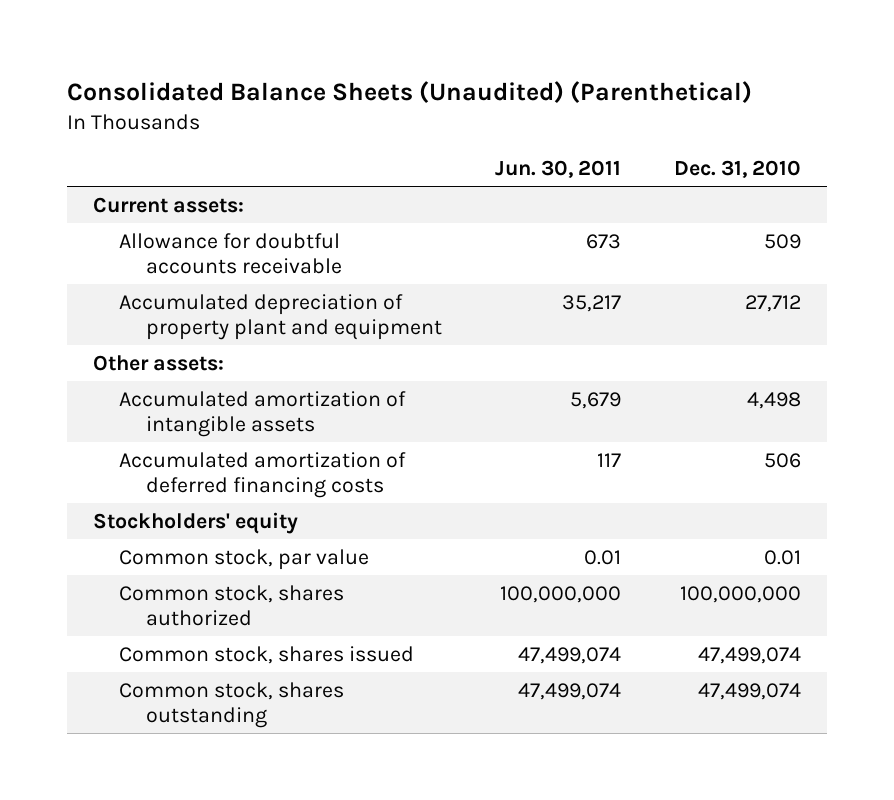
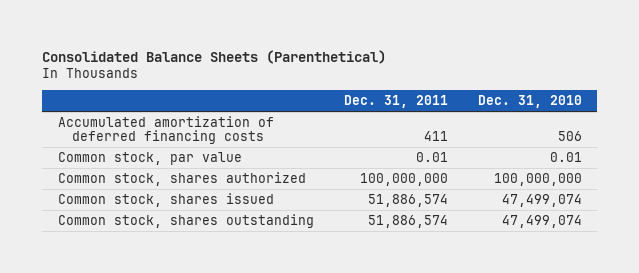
- Consolidated Balance Sheets (Unaudited) (Parenthetical)
+ Consolidated Balance Sheets (Parenthetical)
- | Jun. 30, 2011 | Dec. 31, 2010
+ | Dec. 31, 2011 | Dec. 31, 2010
- Current assets:
- Allowance for doubtful accounts receivable | 673 | 509
- Accumulated depreciation of property plant and equipment | 35,217 | 27,712
- Other assets:
- Accumulated amortization of intangible assets | 5,679 | 4,498
- Stockholders' equity

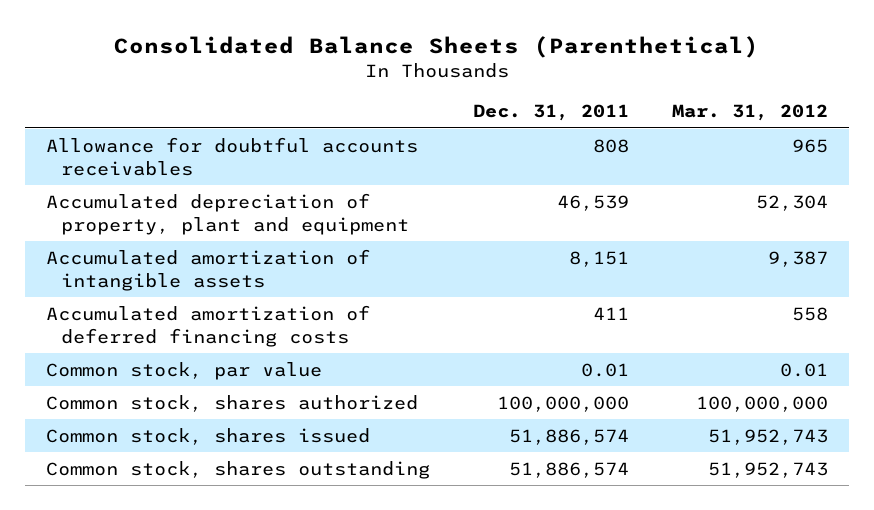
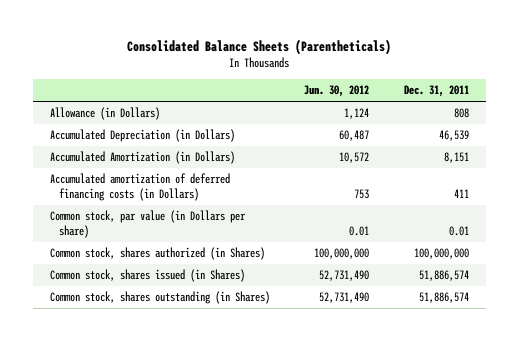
- Consolidated Balance Sheets (Parenthetical)
+ Consolidated Balance Sheets (Parentheticals)
- | Dec. 31, 2011 | Mar. 31, 2012
+ | Jun. 30, 2012 | Dec. 31, 2011
- Allowance for doubtful accounts receivables | 808 | 965
- Accumulated depreciation of property, plant and equipment | 46,539 | 52,304
- Accumulated amortization of intangible assets | 8,151 | 9,387
- Accumulated amortization of deferred financing costs | 411 | 558
- Common stock, par value | 0.01 | 0.01
- Common stock, shares authorized | 100,000,000 | 100,000,000
- Common stock, shares issued | 51,886,574 | 51,952,743
- Common stock, shares outstanding | 51,886,574 | 51,952,743
+ Allowance (in Dollars) | 1,124 | 808
+ Accumulated Depreciation (in Dollars) | 60,487 | 46,539
+ Accumulated Amortization (in Dollars) | 10,572 | 8,151
+ Accumulated amortization of deferred financing costs (in Dollars) | 753 | 411
+ Common stock, par value (in Dollars per share) | 0.01 | 0.01
+ Common stock, shares authorized (in Shares) | 100,000,000 | 100,000,000
+ Common stock, shares issued (in Shares) | 52,731,490 | 51,886,574
+ Common stock, shares outstanding (in Shares) | 52,731,490 | 51,886,574

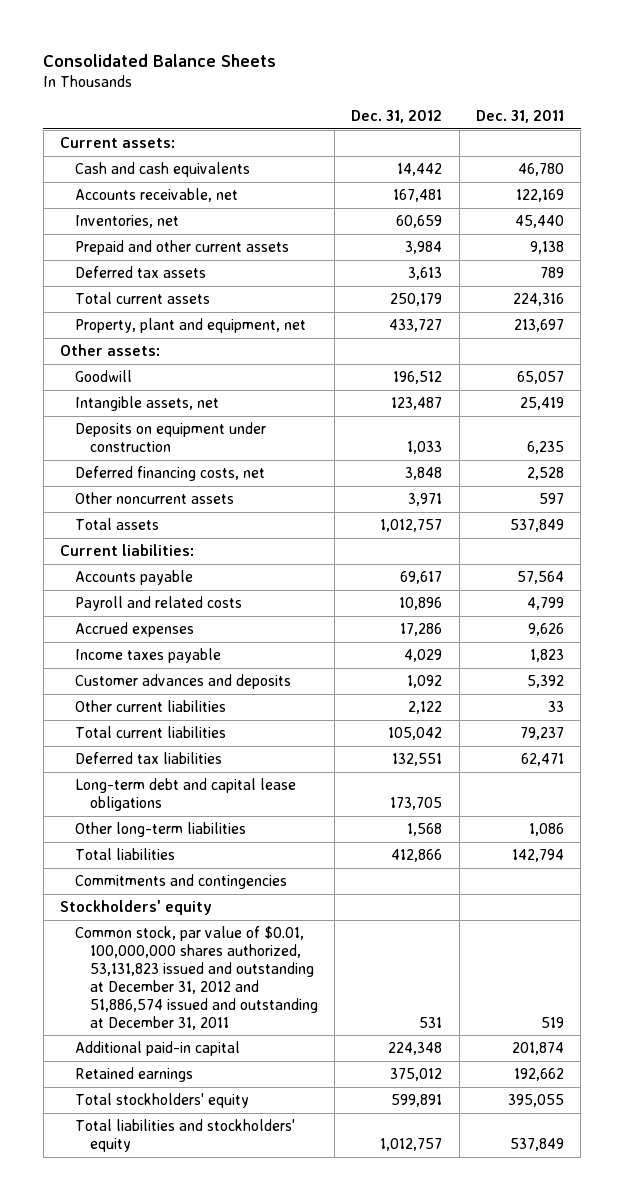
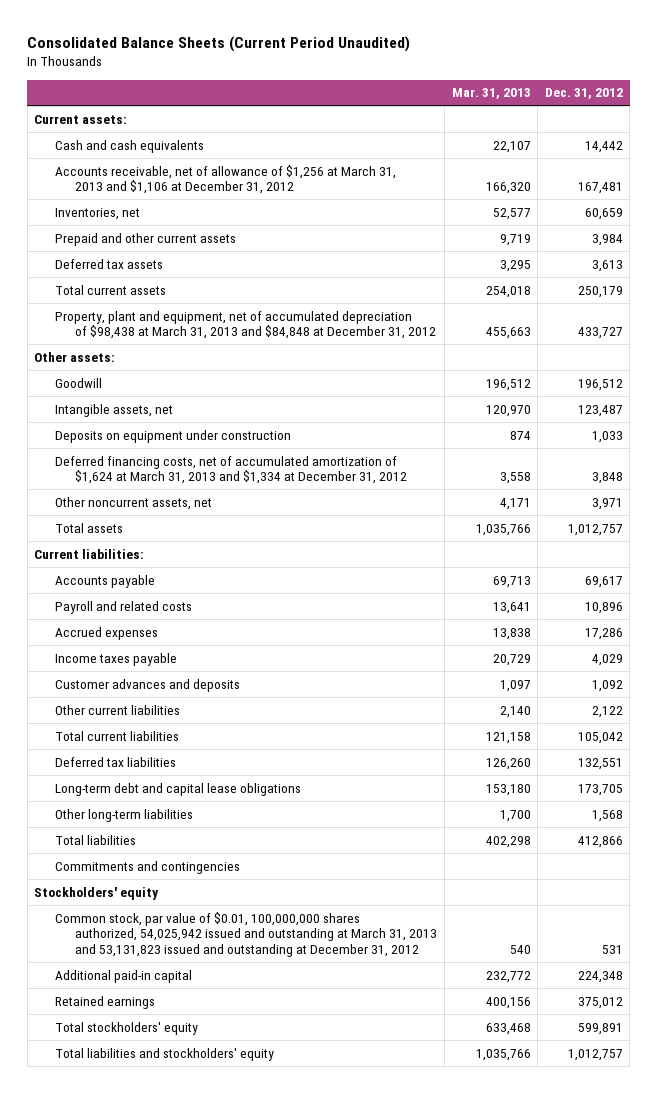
- Consolidated Balance Sheets
+ Consolidated Balance Sheets (Current Period Unaudited)
- | Dec. 31, 2012 | Dec. 31, 2011
+ | Mar. 31, 2013 | Dec. 31, 2012
- Accounts receivable, net | 167,481 | 122,169
+ Accounts receivable, net of allowance of $1,256 at March 31, 2013 and $1,106 at December 31, 2012 | 166,320 | 167,481
- Property, plant and equipment, net | 433,727 | 213,697
+ Property, plant and equipment, net of accumulated depreciation of $98,438 at March 31, 2013 and $84,848 at December 31, 2012 | 455,663 | 433,727
- Deferred financing costs, net | 3,848 | 2,528
- Other noncurrent assets | 3,971 | 597
+ Deferred financing costs, net of accumulated amortization of $1,624 at March 31, 2013 and $1,334 at December 31, 2012 | 3,558 | 3,848
+ Other noncurrent assets, net | 4,171 | 3,971
- Common stock, par value of $0.01, 100,000,000 shares authorized, 53,131,823 issued and outstanding at December 31, 2012 and 51,886,574 issued and outstanding at December 31, 2011 | 531 | 519
+ Common stock, par value of $0.01, 100,000,000 shares authorized, 54,025,942 issued and outstanding at March 31, 2013 and 53,131,823 issued and outstanding at December 31, 2012 | 540 | 531

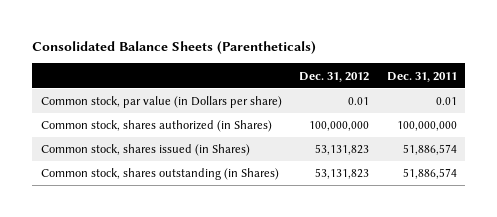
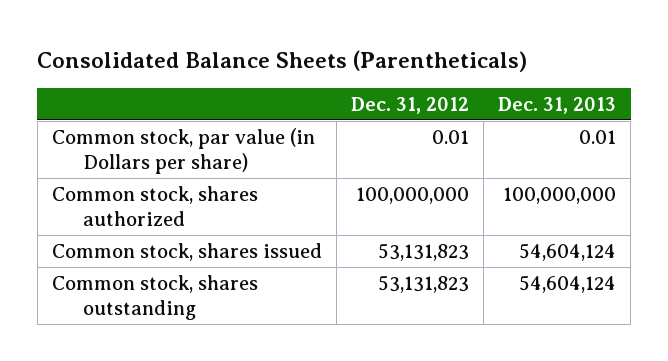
- | Dec. 31, 2012 | Dec. 31, 2011
+ | Dec. 31, 2012 | Dec. 31, 2013
- Common stock, shares authorized (in Shares) | 100,000,000 | 100,000,000
- Common stock, shares issued (in Shares) | 53,131,823 | 51,886,574
- Common stock, shares outstanding (in Shares) | 53,131,823 | 51,886,574
+ Common stock, shares authorized | 100,000,000 | 100,000,000
+ Common stock, shares issued | 53,131,823 | 54,604,124
+ Common stock, shares outstanding | 53,131,823 | 54,604,124

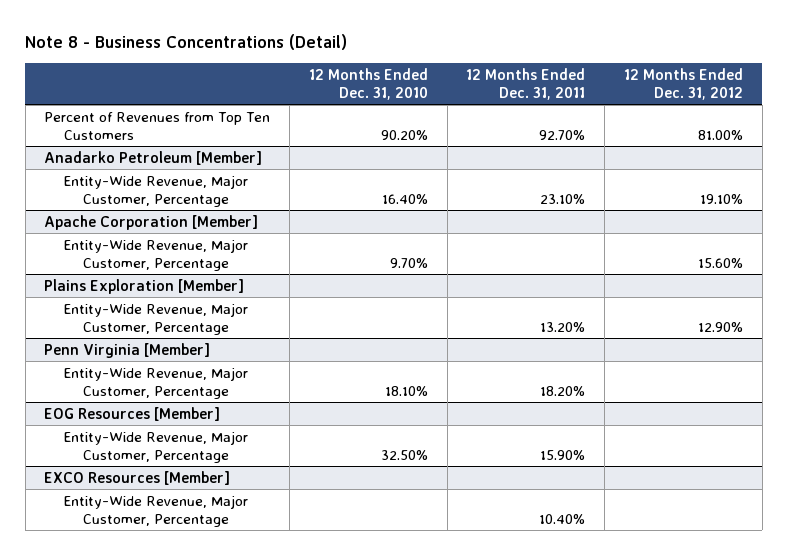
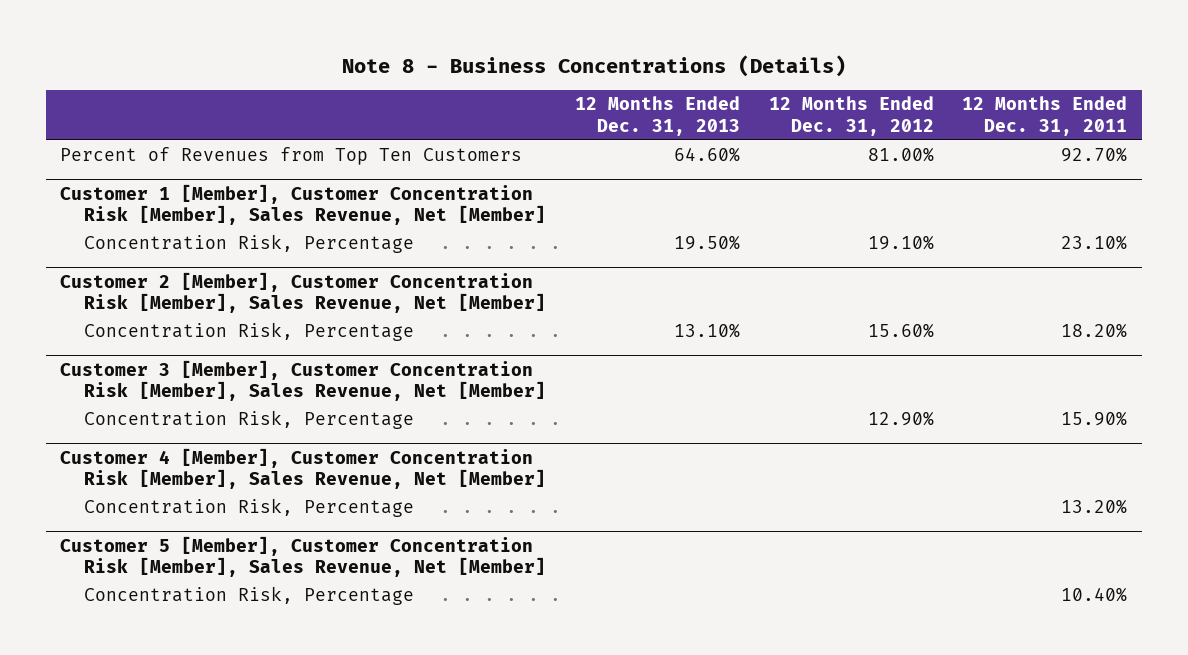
- Note 8 - Business Concentrations (Detail)
+ Note 8 - Business Concentrations (Details)
- | 12 Months Ended Dec. 31, 2010 | 12 Months Ended Dec. 31, 2011 | 12 Months Ended Dec. 31, 2012
+ | 12 Months Ended Dec. 31, 2013 | 12 Months Ended Dec. 31, 2012 | 12 Months Ended Dec. 31, 2011
- Anadarko Petroleum [Member]
- Entity-Wide Revenue, Major Customer, Percentage | 16.40% | 23.10% | 19.10%
- Apache Corporation [Member]
- Entity-Wide Revenue, Major Customer, Percentage | 9.70% | | 15.60%
- Plains Exploration [Member]
- Entity-Wide Revenue, Major Customer, Percentage | | 13.20% | 12.90%
- Penn Virginia [Member]
- Entity-Wide Revenue, Major Customer, Percentage | 18.10% | 18.20% |
- EOG Resources [Member]
- Entity-Wide Revenue, Major Customer, Percentage | 32.50% | 15.90% |
- EXCO Resources [Member]
- Entity-Wide Revenue, Major Customer, Percentage | | 10.40% |
+ Customer 1 [Member], Customer Concentration Risk [Member], Sales Revenue, Net [Member]
+ Concentration Risk, Percentage | 19.50% | 19.10% | 23.10%
+ Customer 2 [Member], Customer Concentration Risk [Member], Sales Revenue, Net [Member]
+ Concentration Risk, Percentage | 13.10% | 15.60% | 18.20%
+ Customer 3 [Member], Customer Concentration Risk [Member], Sales Revenue, Net [Member]
+ Concentration Risk, Percentage | | 12.90% | 15.90%
+ Customer 4 [Member], Customer Concentration Risk [Member], Sales Revenue, Net [Member]
+ Concentration Risk, Percentage | | | 13.20%
+ Customer 5 [Member], Customer Concentration Risk [Member], Sales Revenue, Net [Member]
+ Concentration Risk, Percentage | | | 10.40%

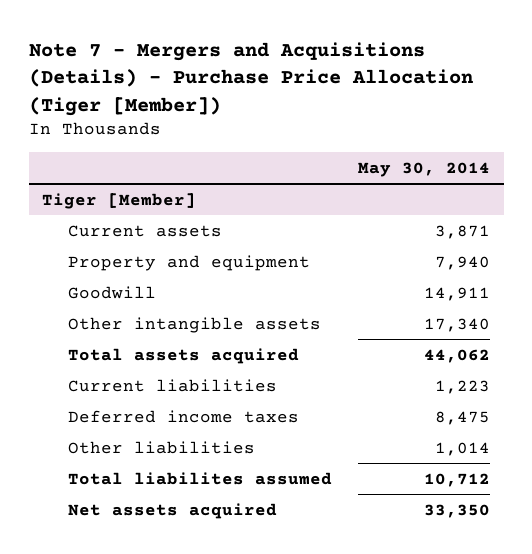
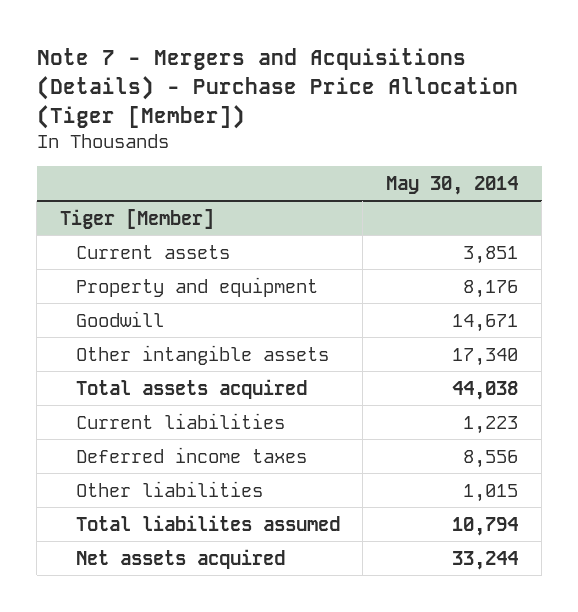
@ Tiger [Member]
- Current assets | 3,871
- Property and equipment | 7,940
- Goodwill | 14,911
+ Current assets | 3,851
+ Property and equipment | 8,176
+ Goodwill | 14,671
- Total assets acquired | 44,062
+ Total assets acquired | 44,038
- Deferred income taxes | 8,475
- Other liabilities | 1,014
- Total liabilites assumed | 10,712
- Net assets acquired | 33,350
+ Deferred income taxes | 8,556
+ Other liabilities | 1,015
+ Total liabilites assumed | 10,794
+ Net assets acquired | 33,244

